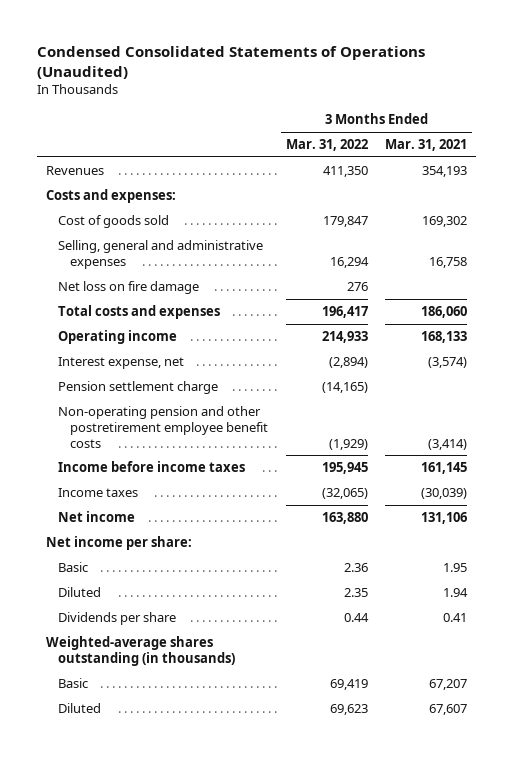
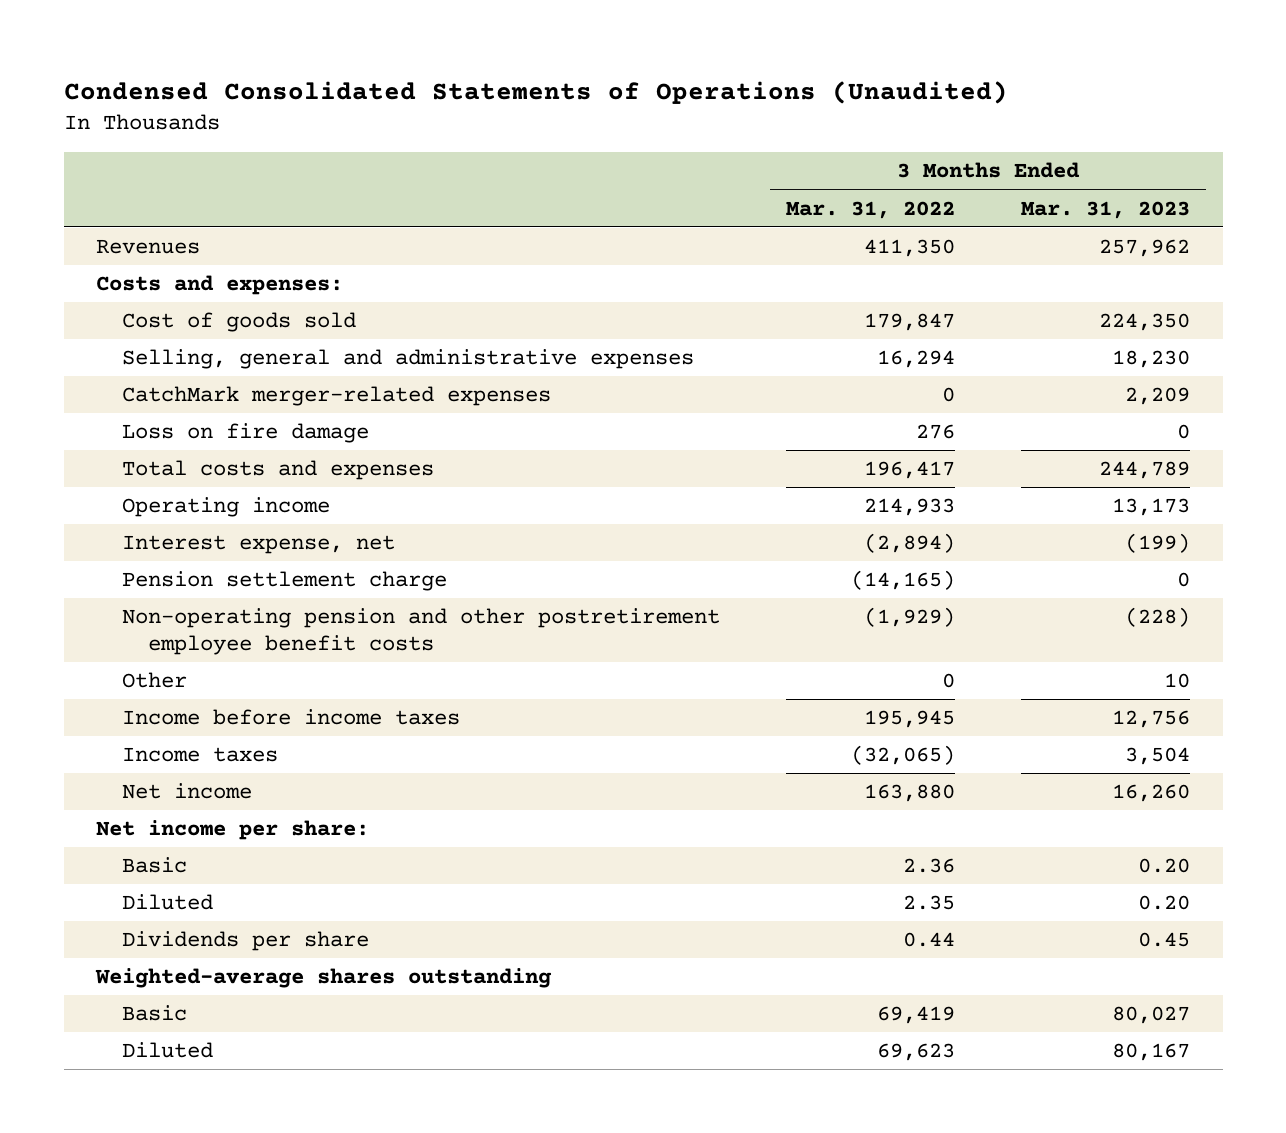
- | 3 Months Ended Mar. 31, 2022 | 3 Months Ended Mar. 31, 2021
+ | 3 Months Ended Mar. 31, 2022 | 3 Months Ended Mar. 31, 2023
- Net loss on fire damage | 276 |
+ CatchMark merger-related expenses | 0 | 2,209
+ Loss on fire damage | 276 | 0
+ Other | 0 | 10
- Weighted-average shares outstanding (in thousands)
+ Weighted-average shares outstanding

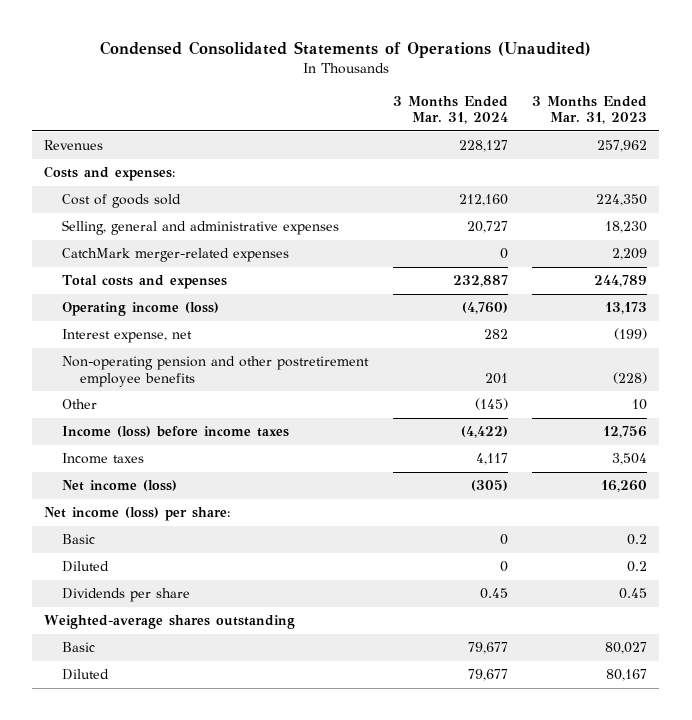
- | 3 Months Ended Mar. 31, 2022 | 3 Months Ended Mar. 31, 2023
+ | 3 Months Ended Mar. 31, 2024 | 3 Months Ended Mar. 31, 2023
- Loss on fire damage | 276 | 0
- Operating income | 214,933 | 13,173
+ Operating income (loss) | (4,760) | 13,173
- Pension settlement charge | (14,165) | 0
- Non-operating pension and other postretirement employee benefit costs | (1,929) | (228)
+ Non-operating pension and other postretirement employee benefits | 201 | (228)
- Income before income taxes | 195,945 | 12,756
+ Income (loss) before income taxes | (4,422) | 12,756
- Net income | 163,880 | 16,260
- Net income per share:
- Basic | 2.36 | 0.20
- Diluted | 2.35 | 0.20
+ Net income (loss) | (305) | 16,260
+ Net income (loss) per share:
+ Basic | 0 | 0.2
+ Diluted | 0 | 0.2

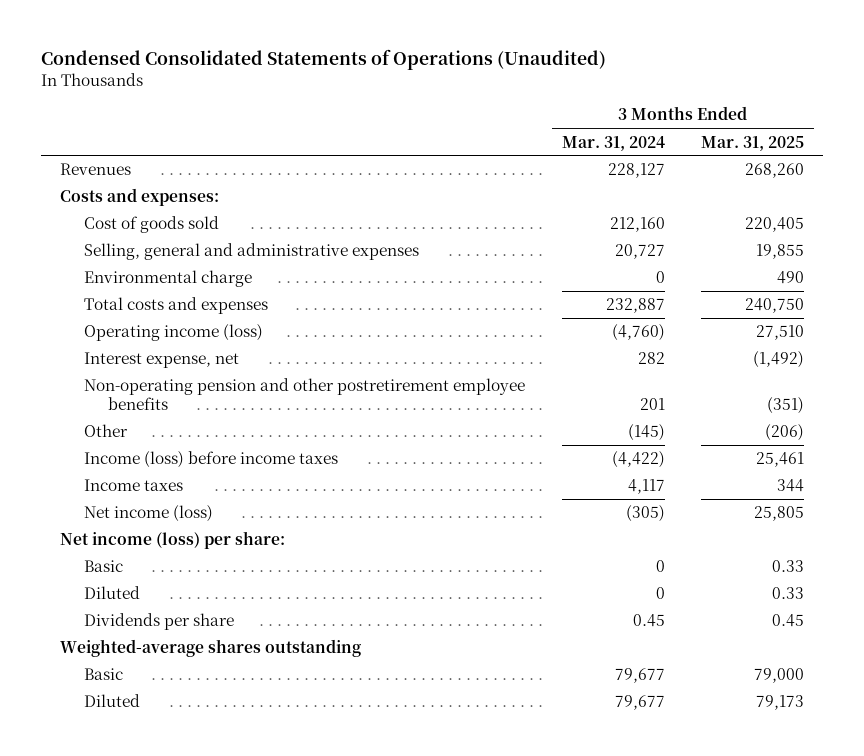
- | 3 Months Ended Mar. 31, 2024 | 3 Months Ended Mar. 31, 2023
+ | 3 Months Ended Mar. 31, 2024 | 3 Months Ended Mar. 31, 2025
- CatchMark merger-related expenses | 0 | 2,209
+ Environmental charge | 0 | 490

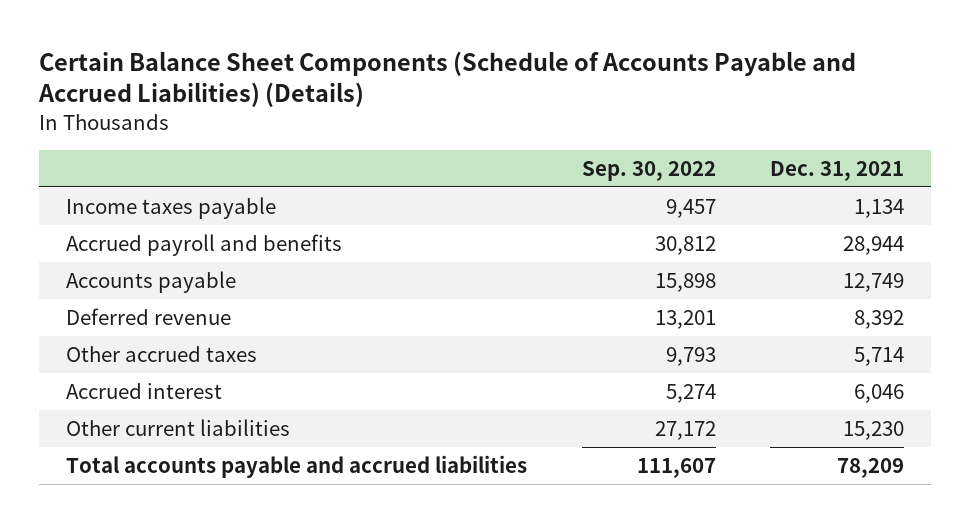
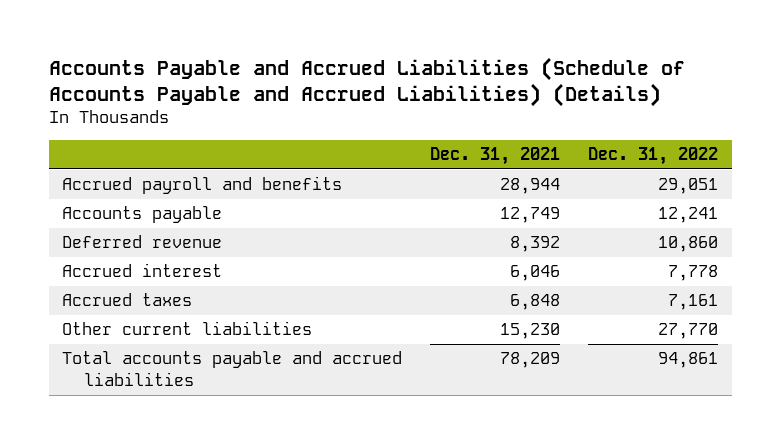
- Certain Balance Sheet Components (Schedule of Accounts Payable and Accrued Liabilities) (Details)
+ Accounts Payable and Accrued Liabilities (Schedule of Accounts Payable and Accrued Liabilities) (Details)
- | Sep. 30, 2022 | Dec. 31, 2021
+ | Dec. 31, 2021 | Dec. 31, 2022
- Income taxes payable | 9,457 | 1,134
- Other accrued taxes | 9,793 | 5,714
+ Accrued taxes | 6,848 | 7,161

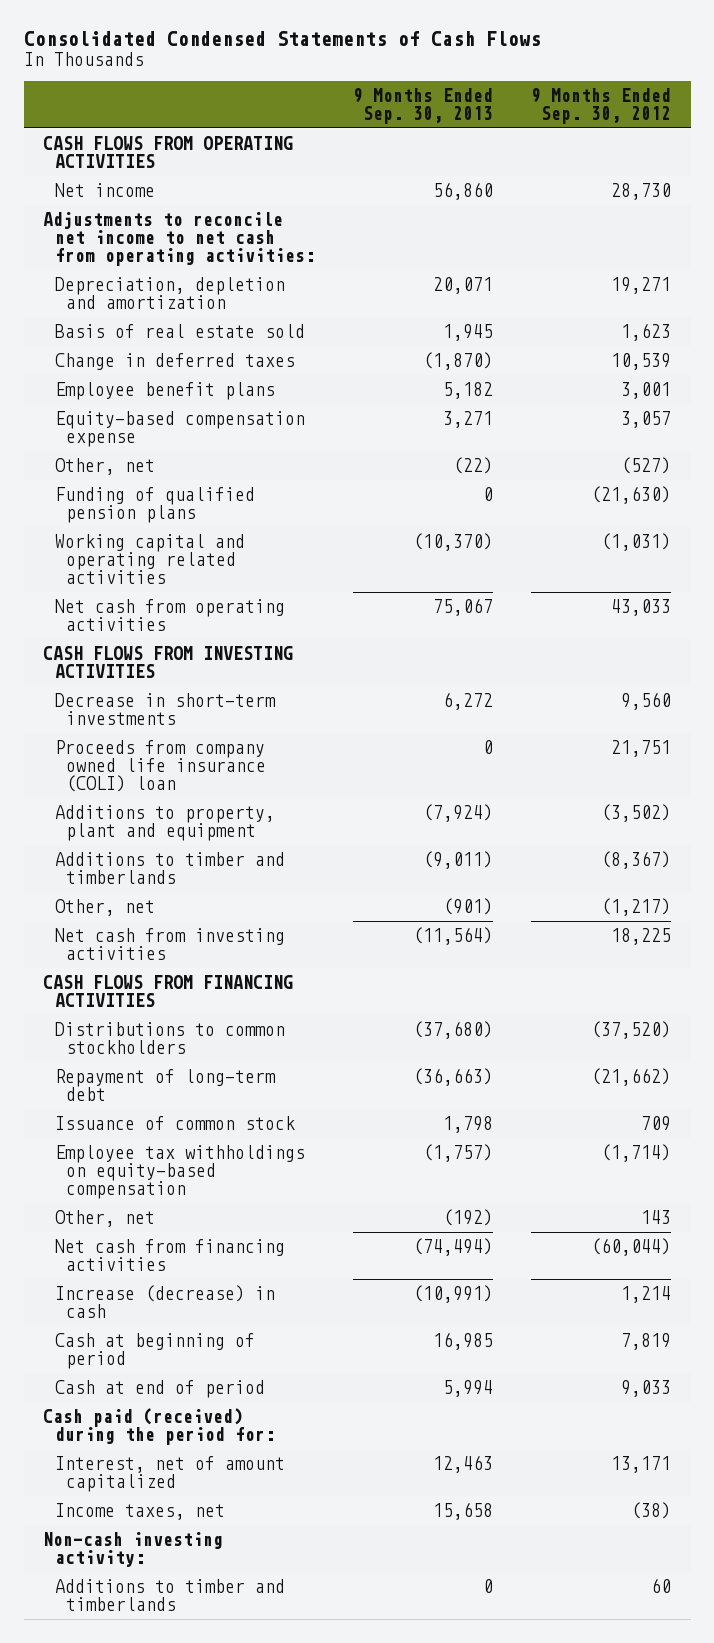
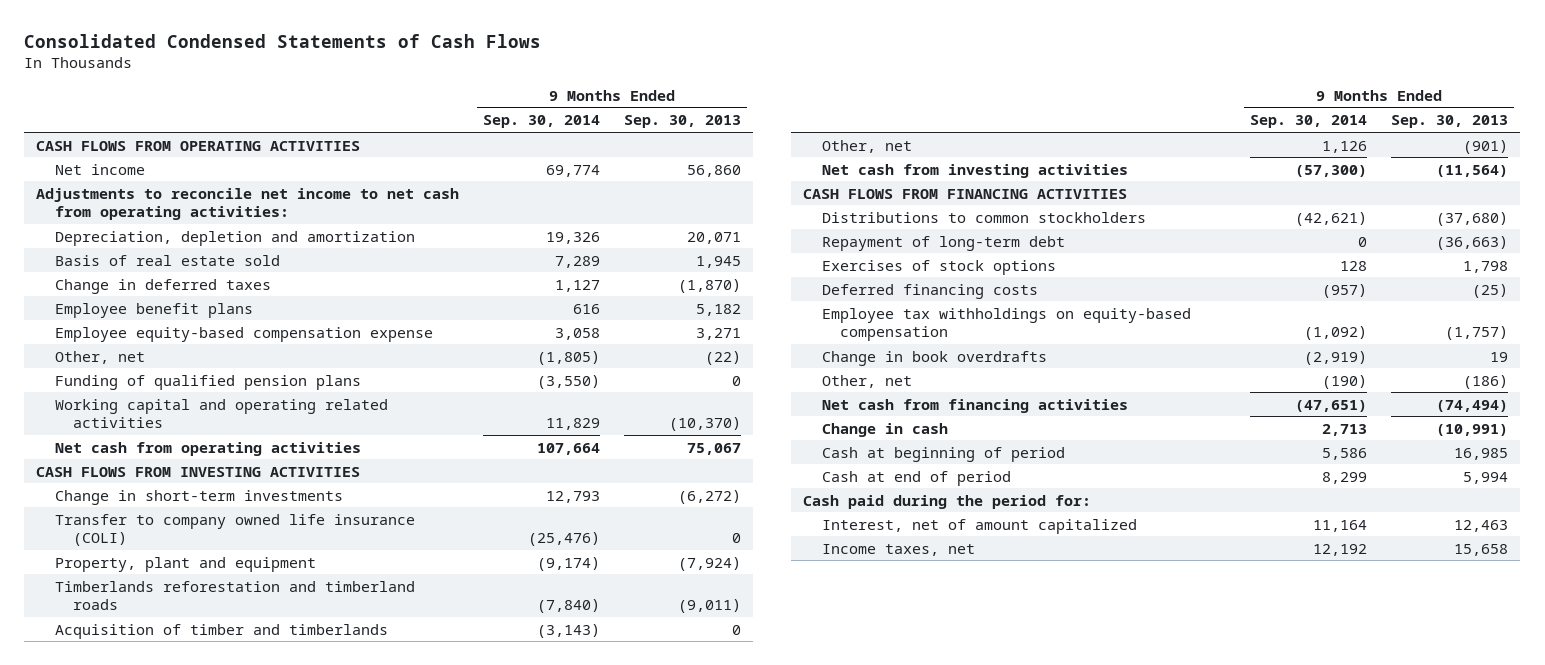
- | 9 Months Ended Sep. 30, 2013 | 9 Months Ended Sep. 30, 2012
+ | 9 Months Ended Sep. 30, 2014 | 9 Months Ended Sep. 30, 2013
- Equity-based compensation expense | 3,271 | 3,057
+ Employee equity-based compensation expense | 3,058 | 3,271
- Decrease in short-term investments | 6,272 | 9,560
- Proceeds from company owned life insurance (COLI) loan | 0 | 21,751
- Additions to property, plant and equipment | (7,924) | (3,502)
- Additions to timber and timberlands | (9,011) | (8,367)
+ Change in short-term investments | 12,793 | (6,272)
+ Transfer to company owned life insurance (COLI) | (25,476) | 0
+ Property, plant and equipment | (9,174) | (7,924)
+ Timberlands reforestation and timberland roads | (7,840) | (9,011)
+ Acquisition of timber and timberlands | (3,143) | 0
- Issuance of common stock | 1,798 | 709
+ Exercises of stock options | 128 | 1,798
+ Deferred financing costs | (957) | (25)
- Other, net | (192) | 143
+ Change in book overdrafts | (2,919) | 19
+ Other, net | (190) | (186)
- Increase (decrease) in cash | (10,991) | 1,214
+ Change in cash | 2,713 | (10,991)
- Cash paid (received) during the period for:
+ Cash paid during the period for:
- Non-cash investing activity:
- Additions to timber and timberlands | 0 | 60

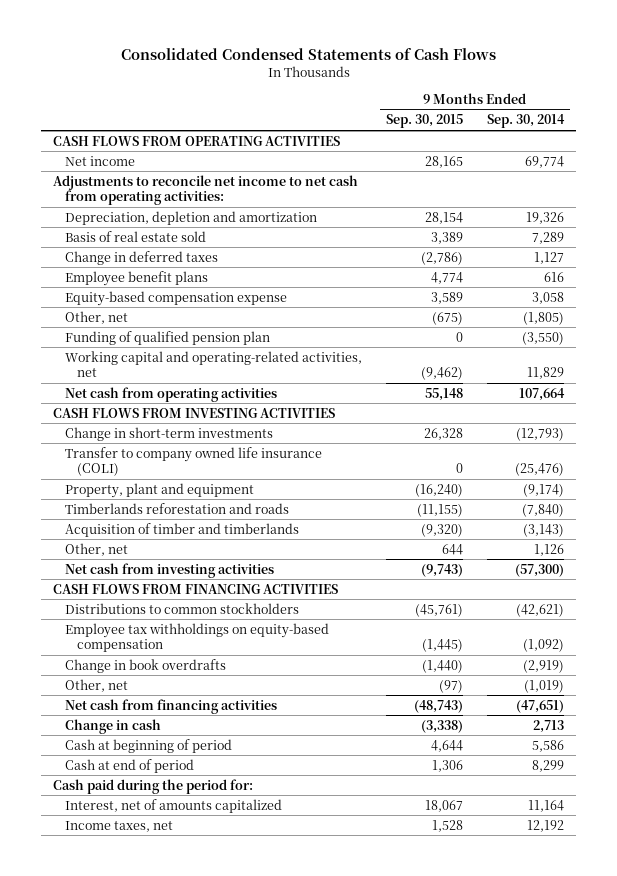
- | 9 Months Ended Sep. 30, 2014 | 9 Months Ended Sep. 30, 2013
+ | 9 Months Ended Sep. 30, 2015 | 9 Months Ended Sep. 30, 2014
- Employee equity-based compensation expense | 3,058 | 3,271
+ Equity-based compensation expense | 3,589 | 3,058
- Funding of qualified pension plans | (3,550) | 0
- Working capital and operating related activities | 11,829 | (10,370)
+ Funding of qualified pension plan | 0 | (3,550)
+ Working capital and operating-related activities, net | (9,462) | 11,829
- Change in short-term investments | 12,793 | (6,272)
+ Change in short-term investments | 26,328 | (12,793)
- Timberlands reforestation and timberland roads | (7,840) | (9,011)
+ Timberlands reforestation and roads | (11,155) | (7,840)
- Repayment of long-term debt | 0 | (36,663)
- Exercises of stock options | 128 | 1,798
- Deferred financing costs | (957) | (25)
- Other, net | (190) | (186)
+ Other, net | (97) | (1,019)
- Interest, net of amount capitalized | 11,164 | 12,463
+ Interest, net of amounts capitalized | 18,067 | 11,164

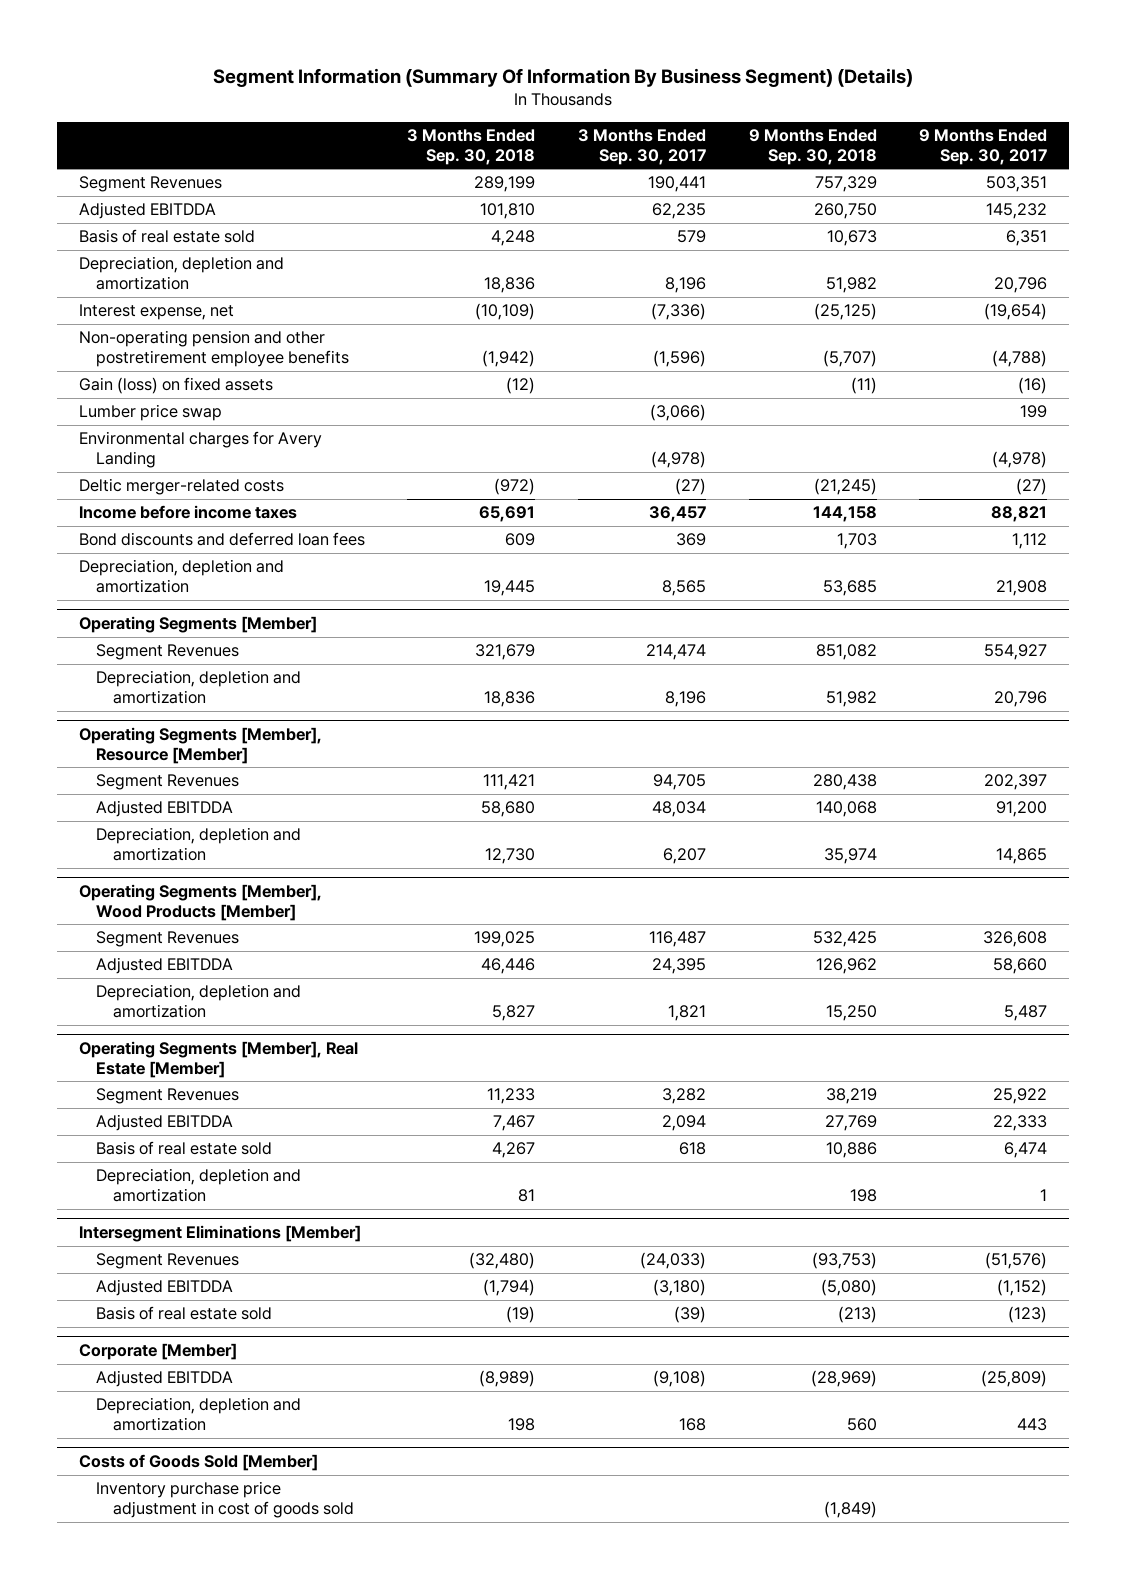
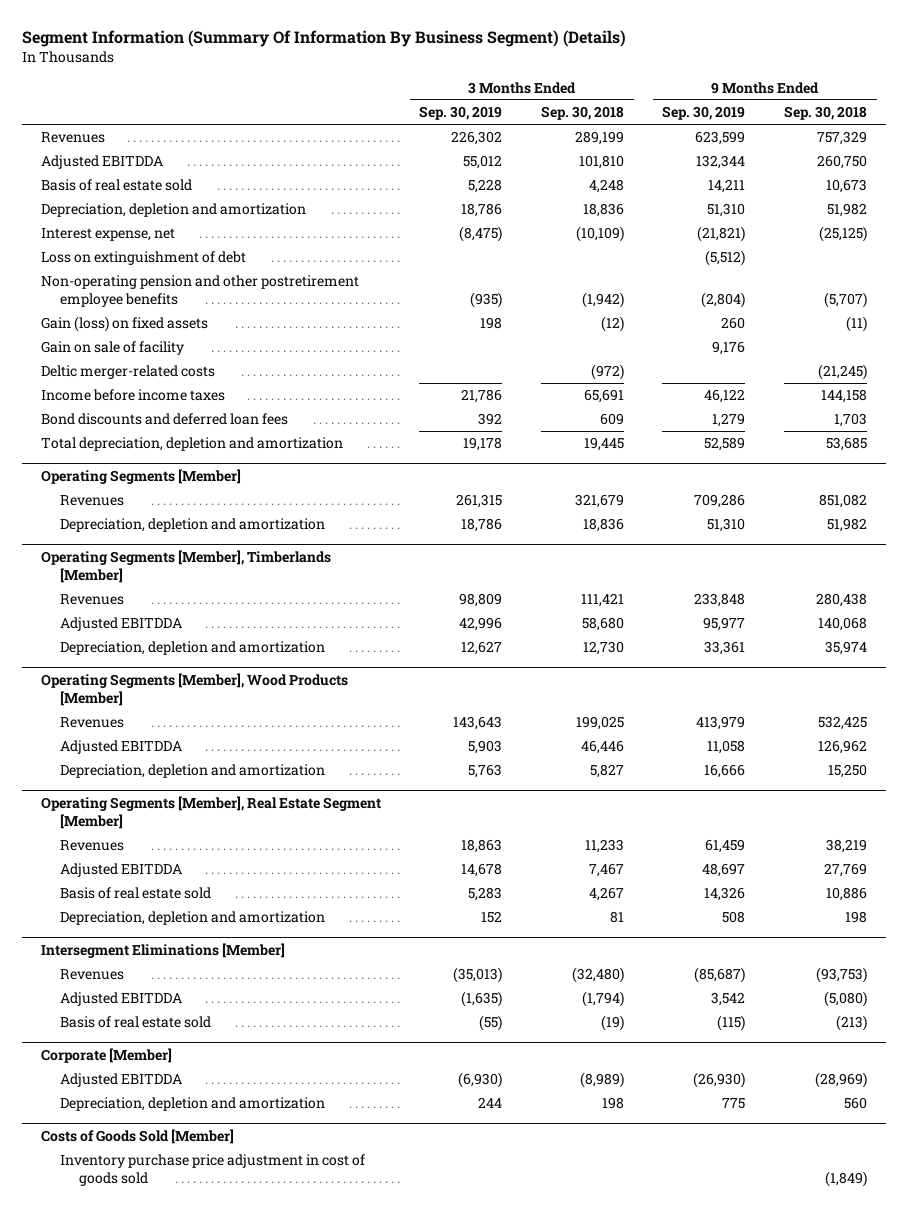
- | 3 Months Ended Sep. 30, 2018 | 3 Months Ended Sep. 30, 2017 | 9 Months Ended Sep. 30, 2018 | 9 Months Ended Sep. 30, 2017
+ | 3 Months Ended Sep. 30, 2019 | 3 Months Ended Sep. 30, 2018 | 9 Months Ended Sep. 30, 2019 | 9 Months Ended Sep. 30, 2018
- Segment Revenues | 289,199 | 190,441 | 757,329 | 503,351
+ Revenues | 226,302 | 289,199 | 623,599 | 757,329
+ Loss on extinguishment of debt | | | (5,512) |
- Lumber price swap | | (3,066) | | 199
- Environmental charges for Avery Landing | | (4,978) | | (4,978)
+ Gain on sale of facility | | | 9,176 |
- Depreciation, depletion and amortization | 19,445 | 8,565 | 53,685 | 21,908
+ Total depreciation, depletion and amortization | 19,178 | 19,445 | 52,589 | 53,685
@ Operating Segments [Member]
- Segment Revenues | 321,679 | 214,474 | 851,082 | 554,927
+ Revenues | 261,315 | 321,679 | 709,286 | 851,082
- Operating Segments [Member], Resource [Member]
- Segment Revenues | 111,421 | 94,705 | 280,438 | 202,397
+ Operating Segments [Member], Timberlands [Member]
+ Revenues | 98,809 | 111,421 | 233,848 | 280,438
@ Operating Segments [Member], Wood Products [Member]
- Segment Revenues | 199,025 | 116,487 | 532,425 | 326,608
+ Revenues | 143,643 | 199,025 | 413,979 | 532,425
- Operating Segments [Member], Real Estate [Member]
- Segment Revenues | 11,233 | 3,282 | 38,219 | 25,922
+ Operating Segments [Member], Real Estate Segment [Member]
+ Revenues | 18,863 | 11,233 | 61,459 | 38,219
@ Intersegment Eliminations [Member]
- Segment Revenues | (32,480) | (24,033) | (93,753) | (51,576)
+ Revenues | (35,013) | (32,480) | (85,687) | (93,753)

